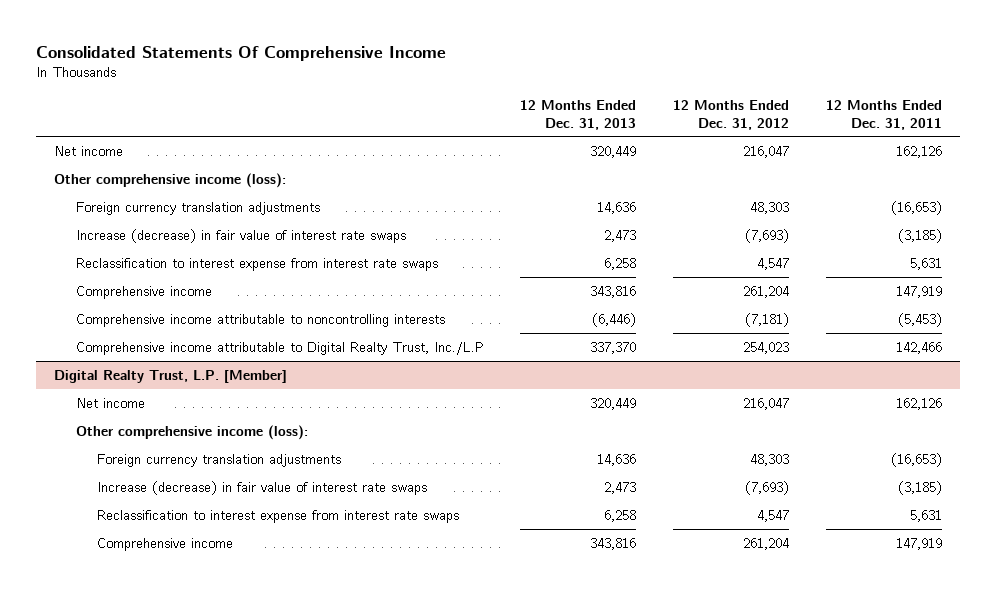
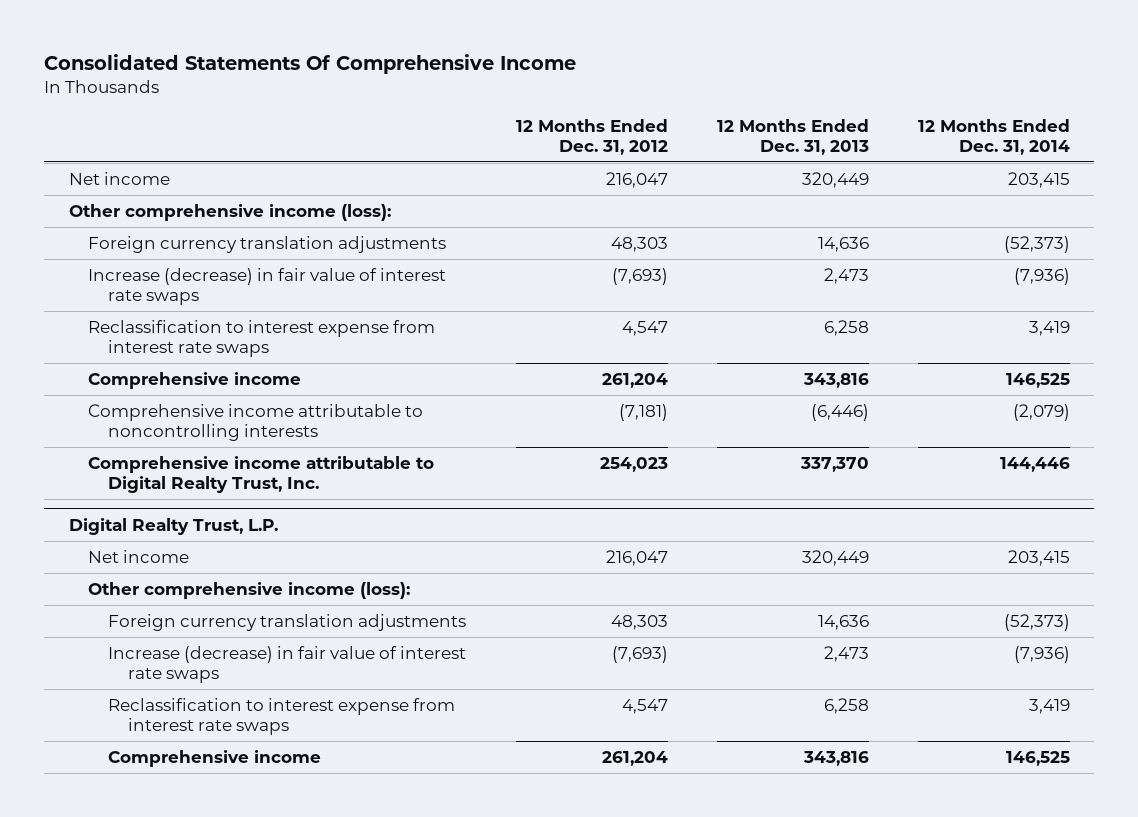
- | 12 Months Ended Dec. 31, 2013 | 12 Months Ended Dec. 31, 2012 | 12 Months Ended Dec. 31, 2011
+ | 12 Months Ended Dec. 31, 2012 | 12 Months Ended Dec. 31, 2013 | 12 Months Ended Dec. 31, 2014
- Comprehensive income attributable to Digital Realty Trust, Inc./L.P | 337,370 | 254,023 | 142,466
- Digital Realty Trust, L.P. [Member]
+ Comprehensive income attributable to Digital Realty Trust, Inc. | 254,023 | 337,370 | 144,446
+ Digital Realty Trust, L.P.

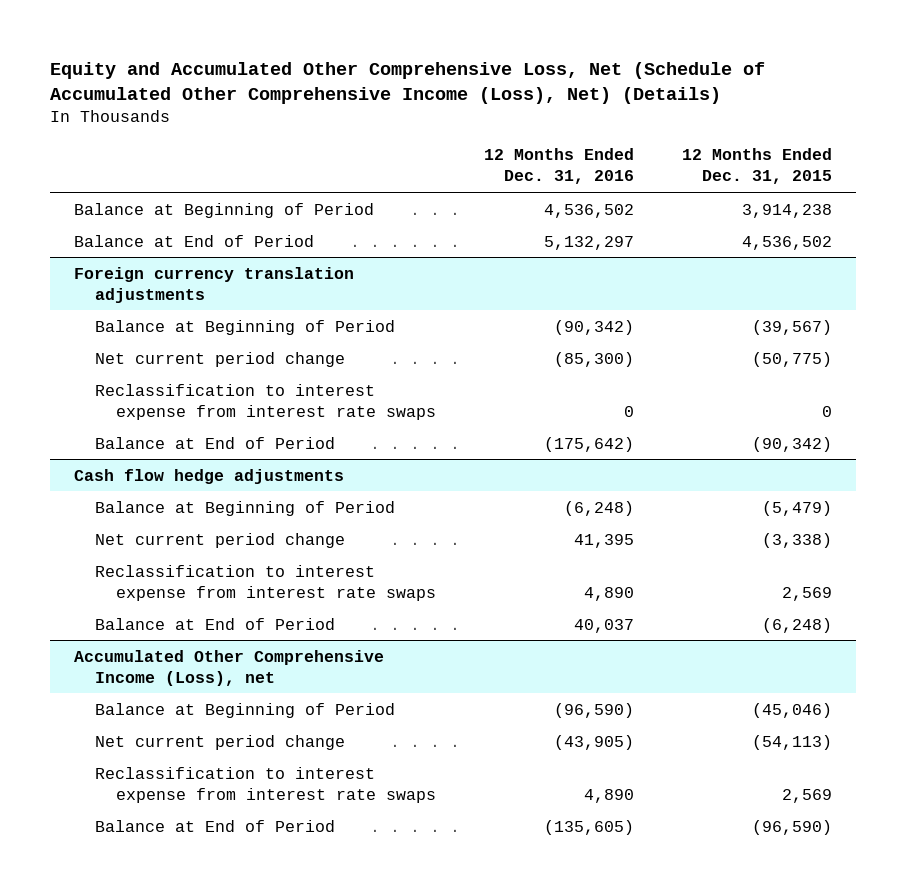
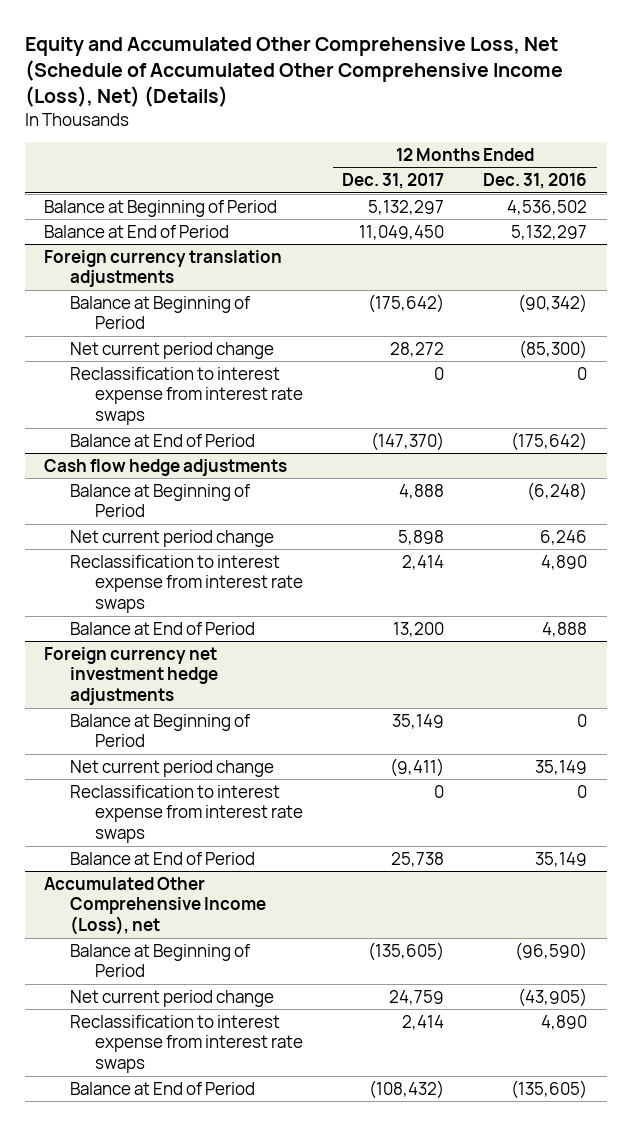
- | 12 Months Ended Dec. 31, 2016 | 12 Months Ended Dec. 31, 2015
+ | 12 Months Ended Dec. 31, 2017 | 12 Months Ended Dec. 31, 2016
@ Cash flow hedge adjustments
- Net current period change | 41,395 | (3,338)
+ Net current period change | 5,898 | 6,246
- Balance at End of Period | 40,037 | (6,248)
+ Balance at End of Period | 13,200 | 4,888
+ Foreign currency net investment hedge adjustments
+ Balance at Beginning of Period | 35,149 | 0
+ Net current period change | (9,411) | 35,149
+ Reclassification to interest expense from interest rate swaps | 0 | 0
+ Balance at End of Period | 25,738 | 35,149

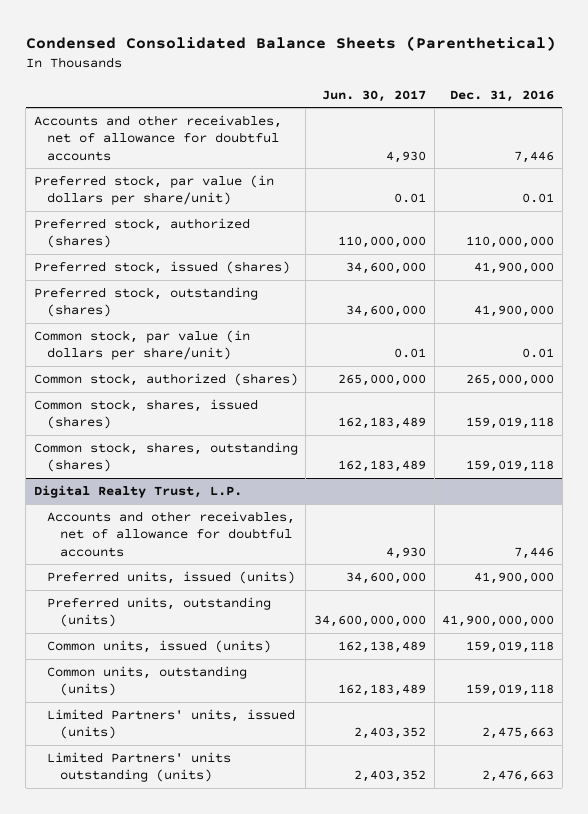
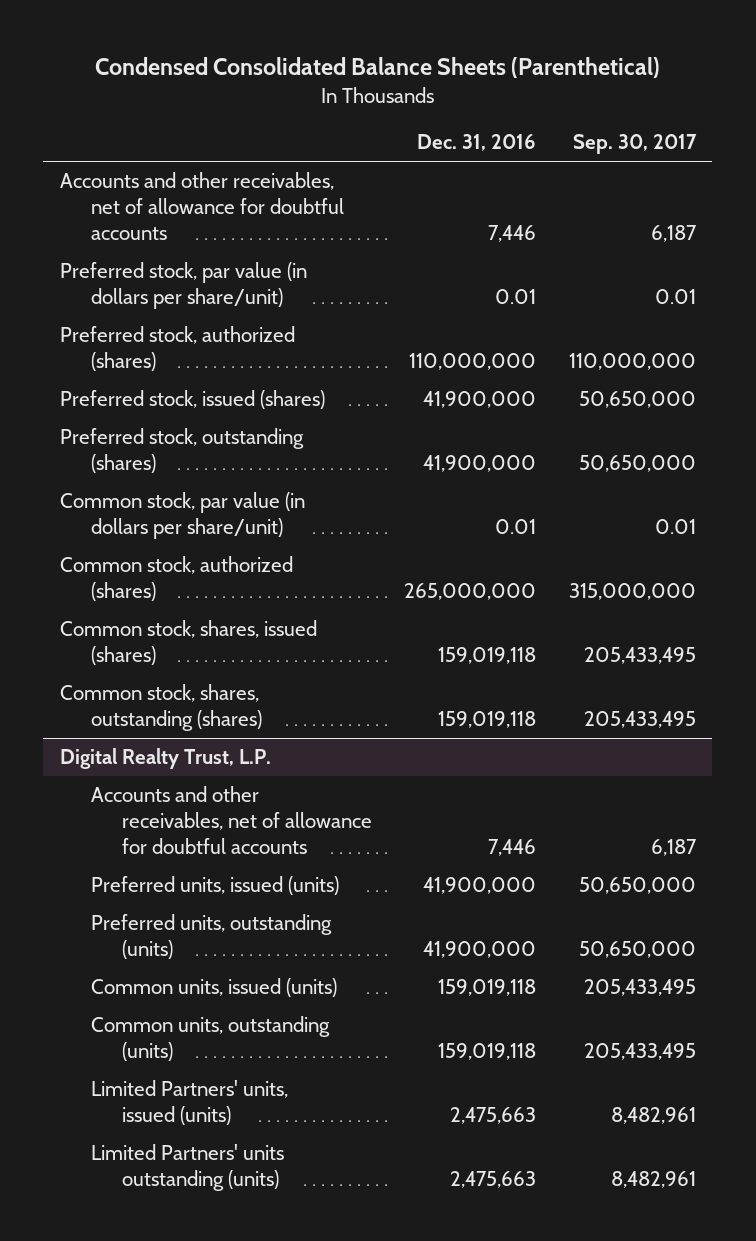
- | Jun. 30, 2017 | Dec. 31, 2016
+ | Dec. 31, 2016 | Sep. 30, 2017
@ Digital Realty Trust, L.P.
- Preferred units, outstanding (units) | 34,600,000,000 | 41,900,000,000
+ Preferred units, outstanding (units) | 41,900,000 | 50,650,000
- Limited Partners' units outstanding (units) | 2,403,352 | 2,476,663
+ Limited Partners' units outstanding (units) | 2,475,663 | 8,482,961

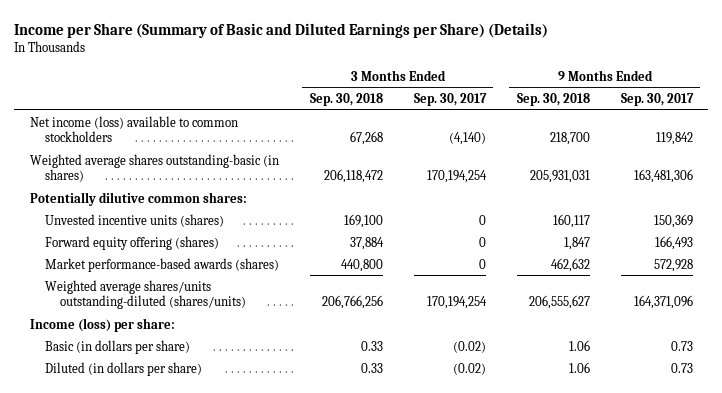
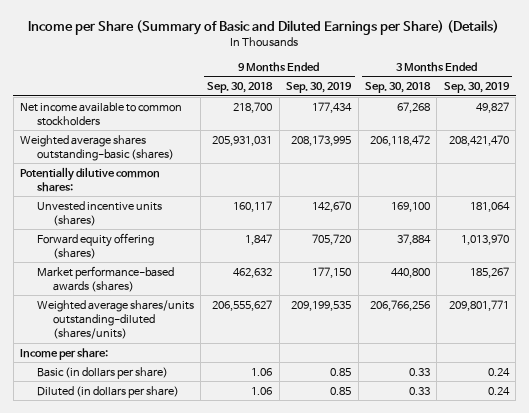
- | 3 Months Ended Sep. 30, 2018 | 3 Months Ended Sep. 30, 2017 | 9 Months Ended Sep. 30, 2018 | 9 Months Ended Sep. 30, 2017
+ | 9 Months Ended Sep. 30, 2018 | 9 Months Ended Sep. 30, 2019 | 3 Months Ended Sep. 30, 2018 | 3 Months Ended Sep. 30, 2019
- Net income (loss) available to common stockholders | 67,268 | (4,140) | 218,700 | 119,842
- Weighted average shares outstanding-basic (in shares) | 206,118,472 | 170,194,254 | 205,931,031 | 163,481,306
+ Net income available to common stockholders | 218,700 | 177,434 | 67,268 | 49,827
+ Weighted average shares outstanding-basic (shares) | 205,931,031 | 208,173,995 | 206,118,472 | 208,421,470
- Income (loss) per share:
+ Income per share:

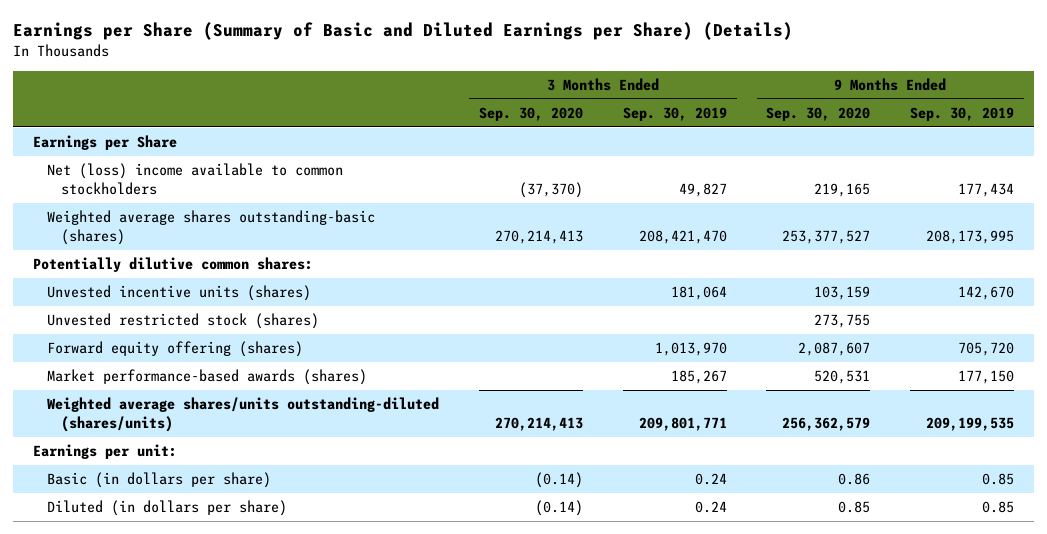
- Income per Share (Summary of Basic and Diluted Earnings per Share) (Details)
+ Earnings per Share (Summary of Basic and Diluted Earnings per Share) (Details)
- | 9 Months Ended Sep. 30, 2018 | 9 Months Ended Sep. 30, 2019 | 3 Months Ended Sep. 30, 2018 | 3 Months Ended Sep. 30, 2019
+ | 3 Months Ended Sep. 30, 2020 | 3 Months Ended Sep. 30, 2019 | 9 Months Ended Sep. 30, 2020 | 9 Months Ended Sep. 30, 2019
- Net income available to common stockholders | 218,700 | 177,434 | 67,268 | 49,827
+ Earnings per Share
+ Net (loss) income available to common stockholders | (37,370) | 49,827 | 219,165 | 177,434
+ Unvested restricted stock (shares) | | | 273,755 |
- Income per share:
+ Earnings per unit:

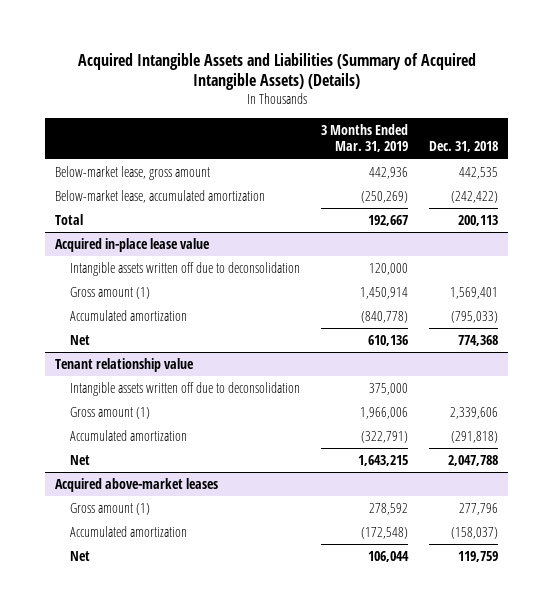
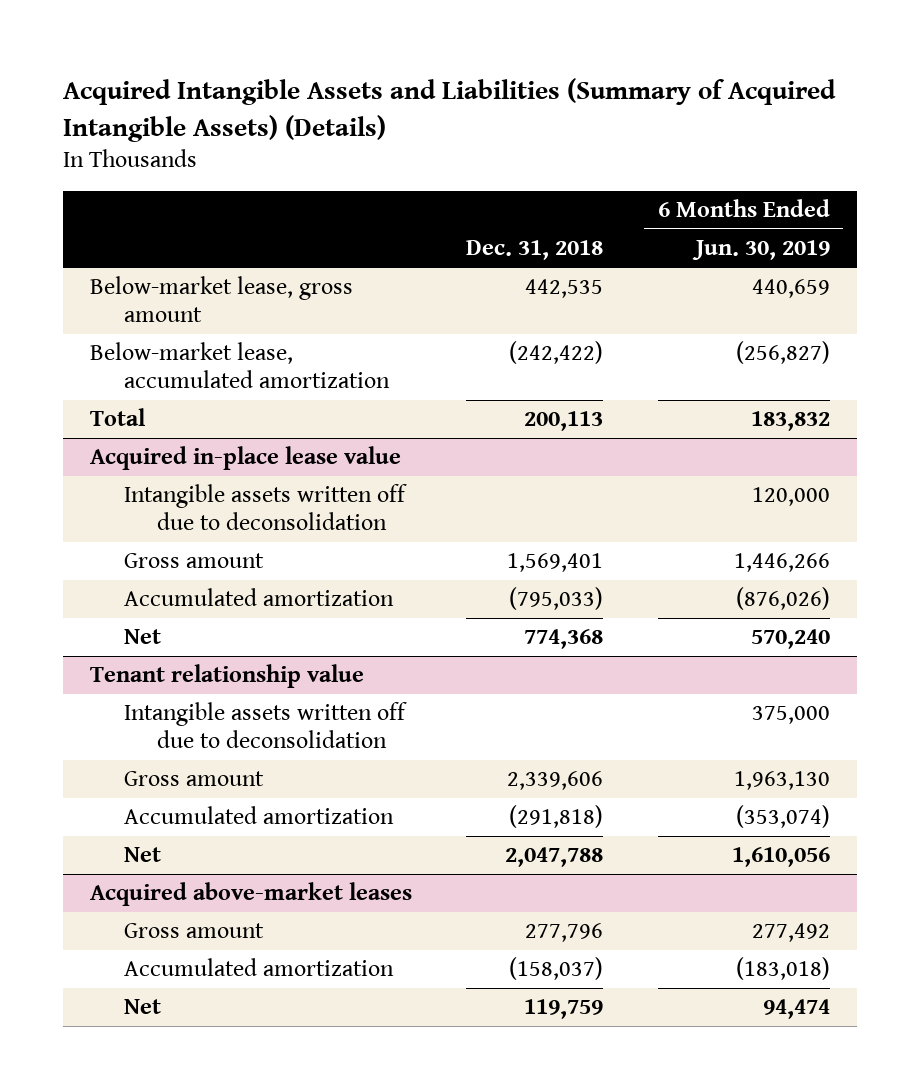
- | 3 Months Ended Mar. 31, 2019 | Dec. 31, 2018
+ | Dec. 31, 2018 | 6 Months Ended Jun. 30, 2019
@ Acquired in-place lease value
- Gross amount (1) | 1,450,914 | 1,569,401
+ Gross amount | 1,569,401 | 1,446,266
@ Tenant relationship value
- Gross amount (1) | 1,966,006 | 2,339,606
+ Gross amount | 2,339,606 | 1,963,130
@ Acquired above-market leases
- Gross amount (1) | 278,592 | 277,796
+ Gross amount | 277,796 | 277,492

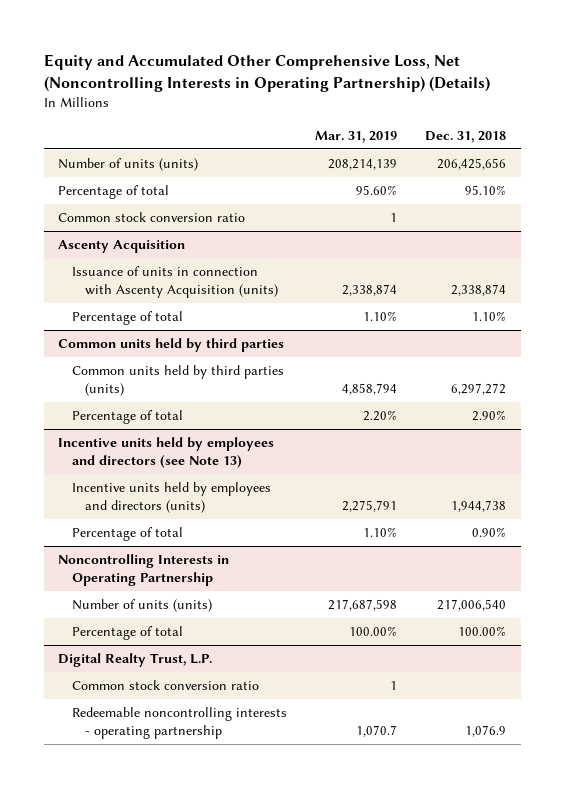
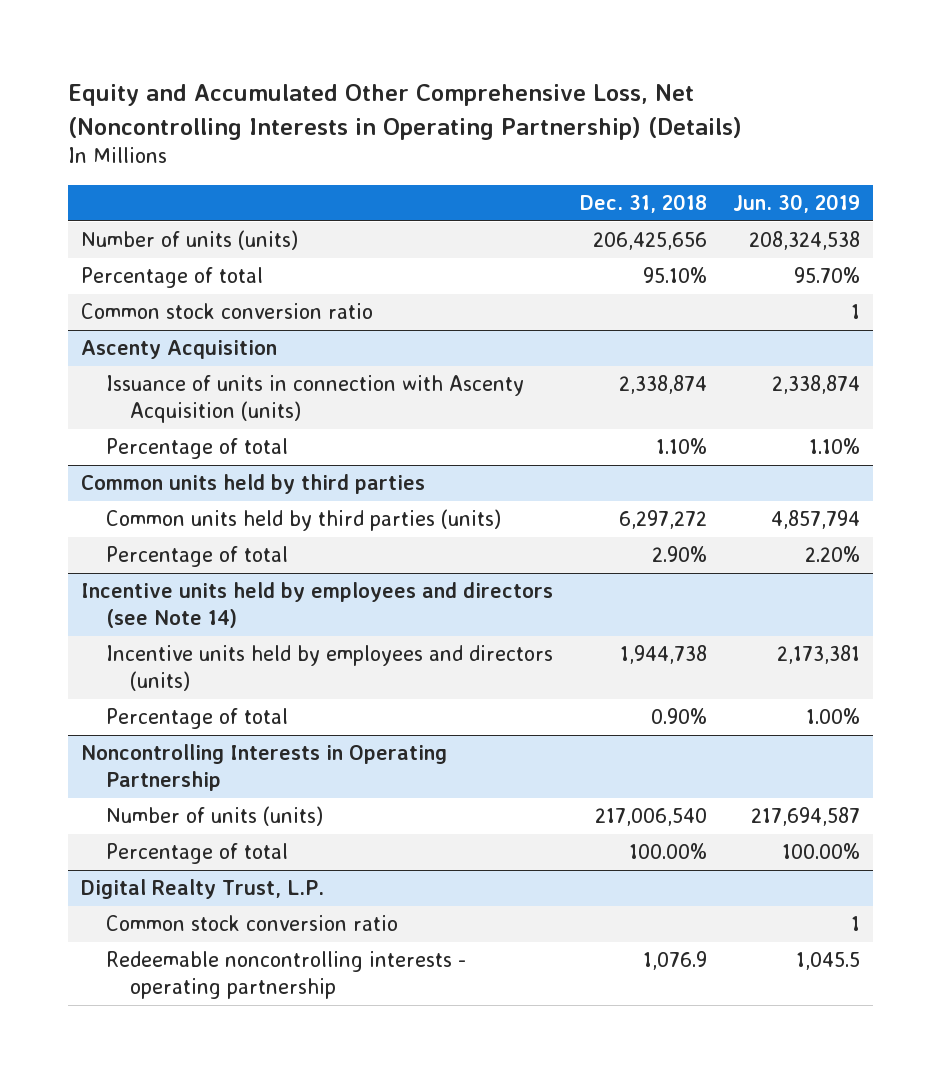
- | Mar. 31, 2019 | Dec. 31, 2018
+ | Dec. 31, 2018 | Jun. 30, 2019
- Incentive units held by employees and directors (see Note 13)
+ Incentive units held by employees and directors (see Note 14)

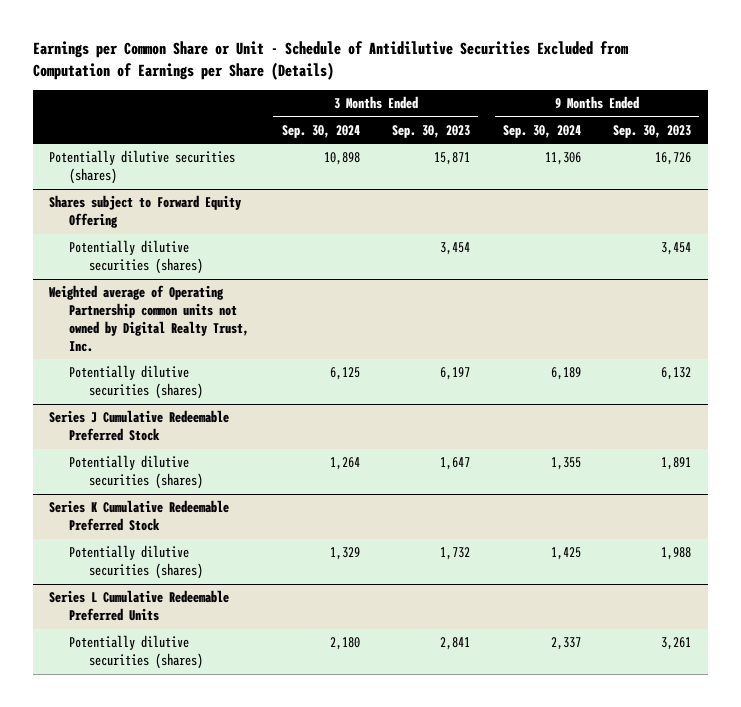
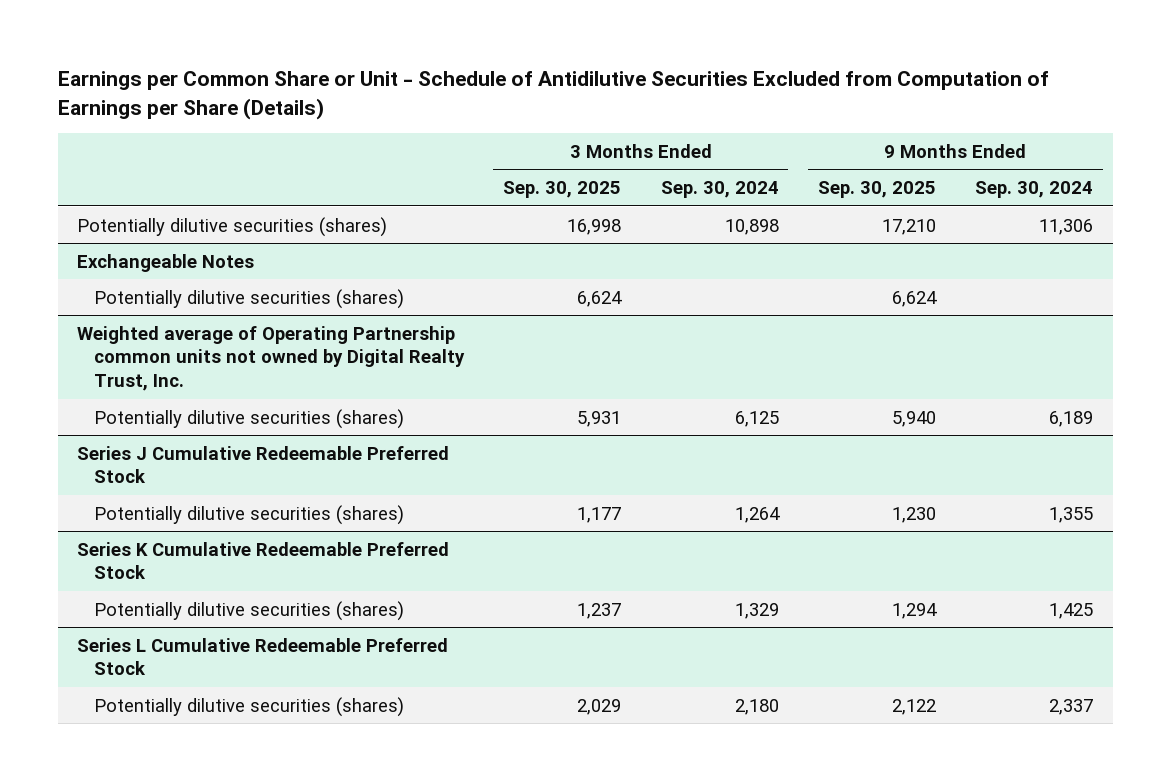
- | 3 Months Ended Sep. 30, 2024 | 3 Months Ended Sep. 30, 2023 | 9 Months Ended Sep. 30, 2024 | 9 Months Ended Sep. 30, 2023
+ | 3 Months Ended Sep. 30, 2025 | 3 Months Ended Sep. 30, 2024 | 9 Months Ended Sep. 30, 2025 | 9 Months Ended Sep. 30, 2024
- Shares subject to Forward Equity Offering
+ Exchangeable Notes
- Series L Cumulative Redeemable Preferred Units
+ Series L Cumulative Redeemable Preferred Stock

